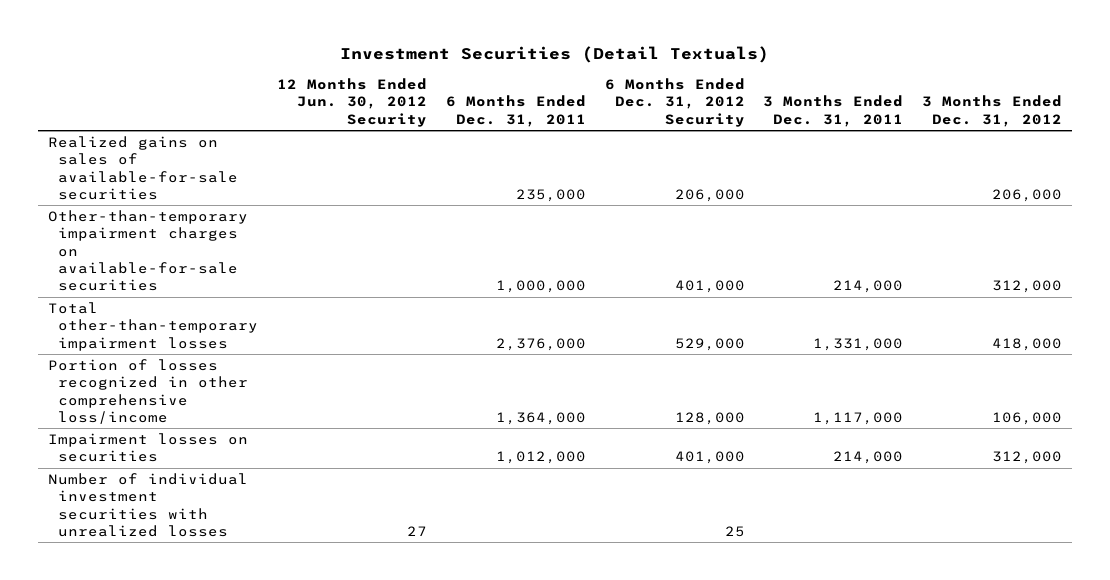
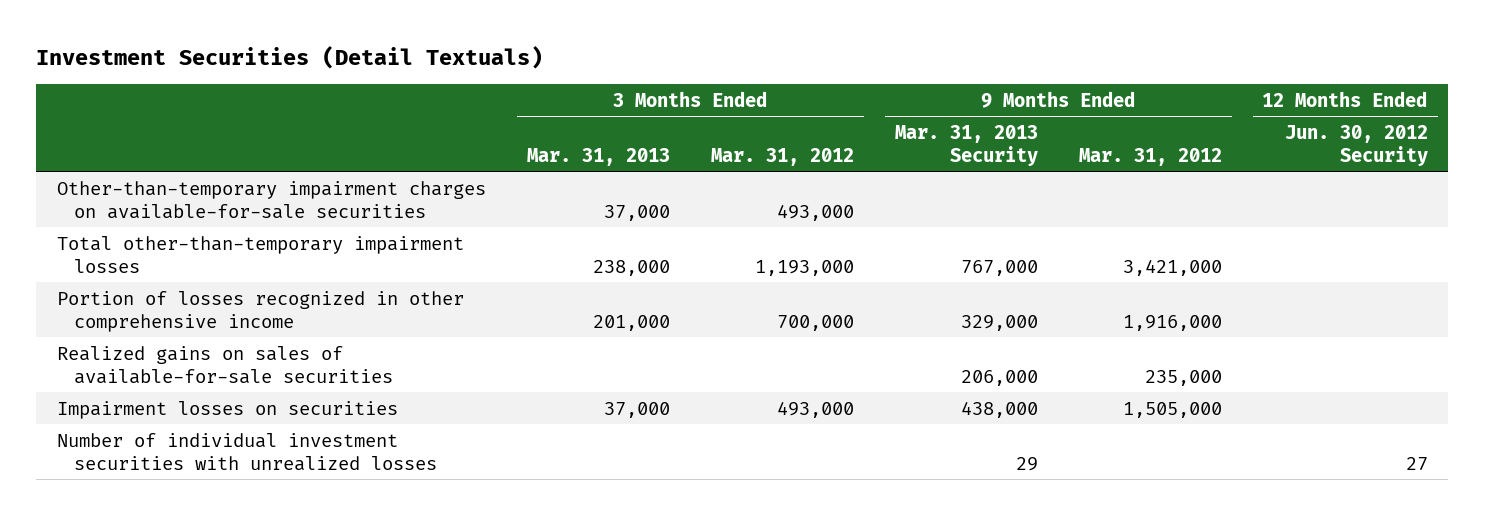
- | 12 Months Ended Jun. 30, 2012 Security | 6 Months Ended Dec. 31, 2011 | 6 Months Ended Dec. 31, 2012 Security | 3 Months Ended Dec. 31, 2011 | 3 Months Ended Dec. 31, 2012
+ | 3 Months Ended Mar. 31, 2013 | 3 Months Ended Mar. 31, 2012 | 9 Months Ended Mar. 31, 2013 Security | 9 Months Ended Mar. 31, 2012 | 12 Months Ended Jun. 30, 2012 Security
- Portion of losses recognized in other comprehensive loss/income | | 1,364,000 | 128,000 | 1,117,000 | 106,000
+ Portion of losses recognized in other comprehensive income | 201,000 | 700,000 | 329,000 | 1,916,000 |
moved down: Realized gains on sales of available-for-sale securities | | | 206,000 | 235,000 |

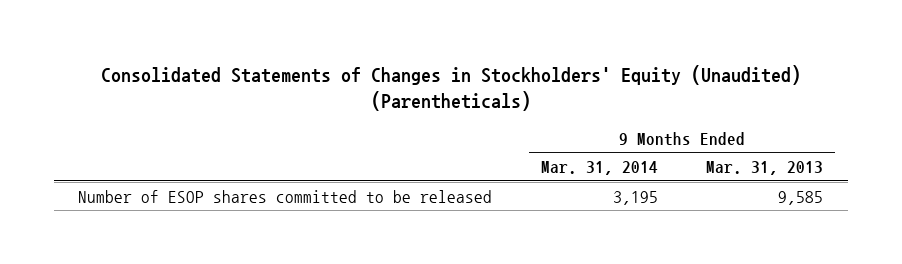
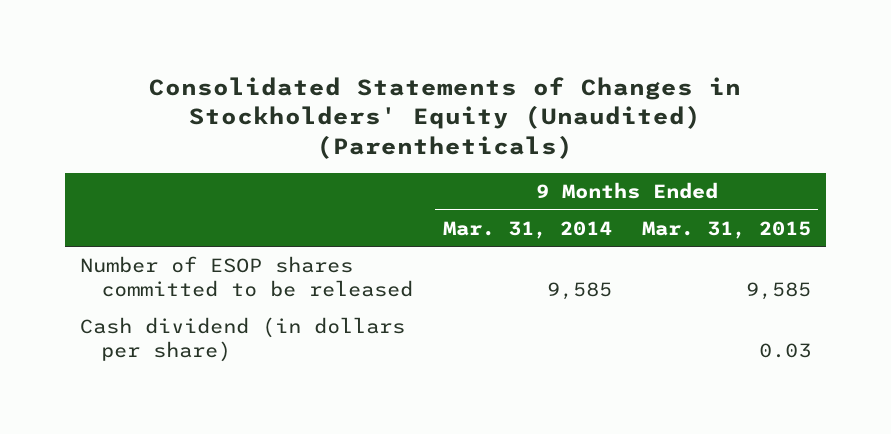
- | 9 Months Ended Mar. 31, 2014 | 9 Months Ended Mar. 31, 2013
+ | 9 Months Ended Mar. 31, 2014 | 9 Months Ended Mar. 31, 2015
- Number of ESOP shares committed to be released | 3,195 | 9,585
+ Number of ESOP shares committed to be released | 9,585 | 9,585
+ Cash dividend (in dollars per share) | | 0.03

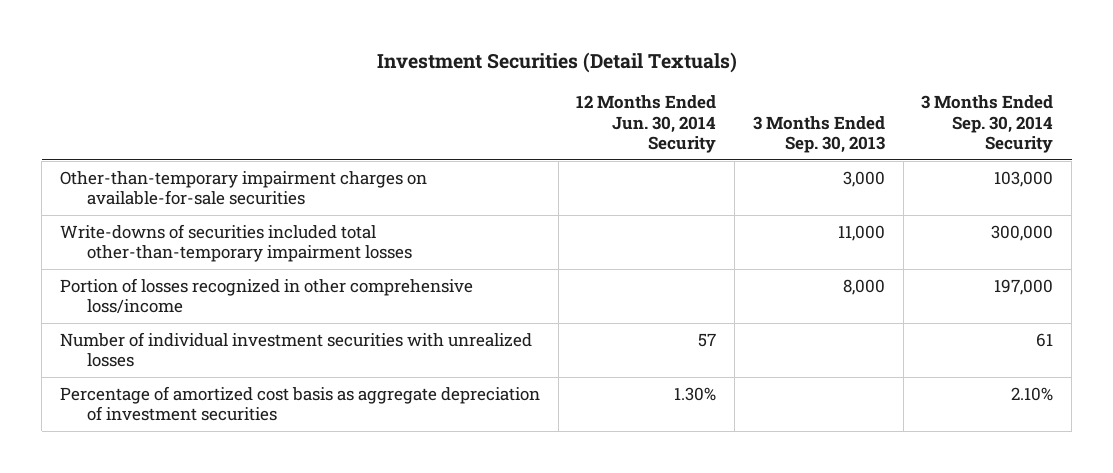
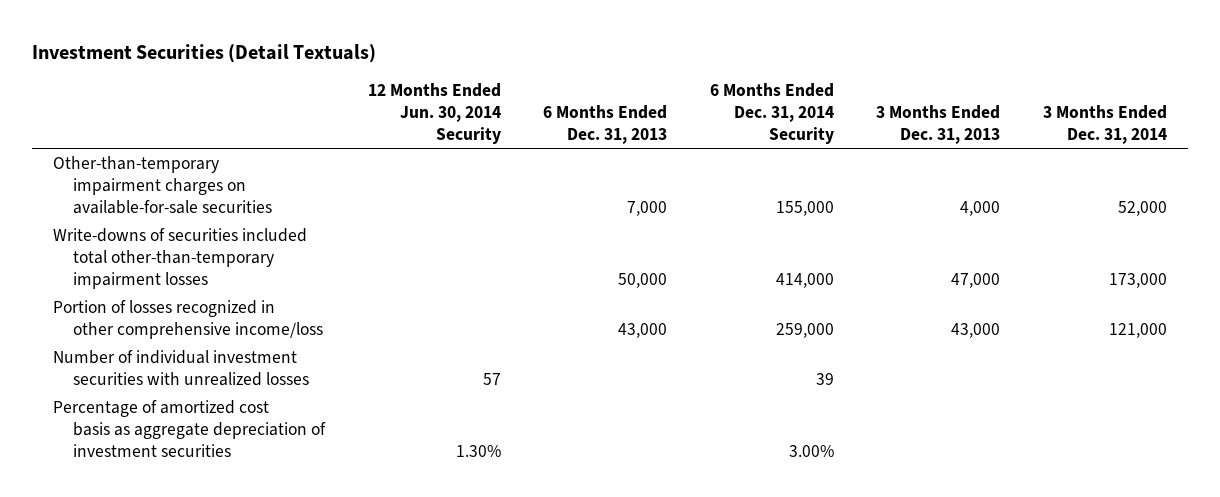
- | 12 Months Ended Jun. 30, 2014 Security | 3 Months Ended Sep. 30, 2013 | 3 Months Ended Sep. 30, 2014 Security
+ | 12 Months Ended Jun. 30, 2014 Security | 6 Months Ended Dec. 31, 2013 | 6 Months Ended Dec. 31, 2014 Security | 3 Months Ended Dec. 31, 2013 | 3 Months Ended Dec. 31, 2014
- Portion of losses recognized in other comprehensive loss/income | | 8,000 | 197,000
+ Portion of losses recognized in other comprehensive income/loss | | 43,000 | 259,000 | 43,000 | 121,000

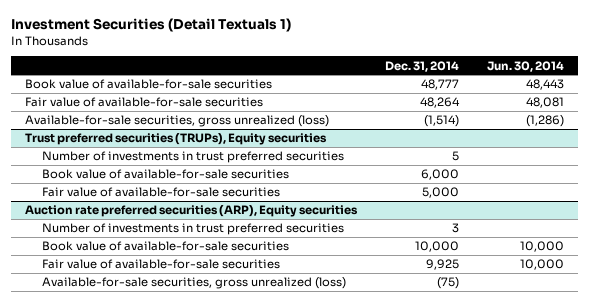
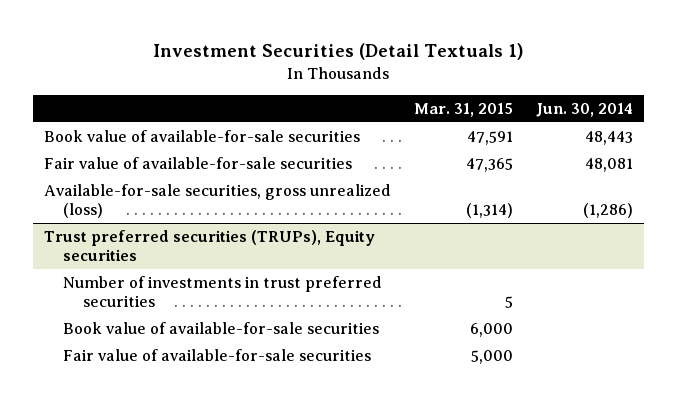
- | Dec. 31, 2014 | Jun. 30, 2014
+ | Mar. 31, 2015 | Jun. 30, 2014
- Auction rate preferred securities (ARP), Equity securities
- Number of investments in trust preferred securities | 3 |
- Book value of available-for-sale securities | 10,000 | 10,000
- Fair value of available-for-sale securities | 9,925 | 10,000
- Available-for-sale securities, gross unrealized (loss) | (75) |

